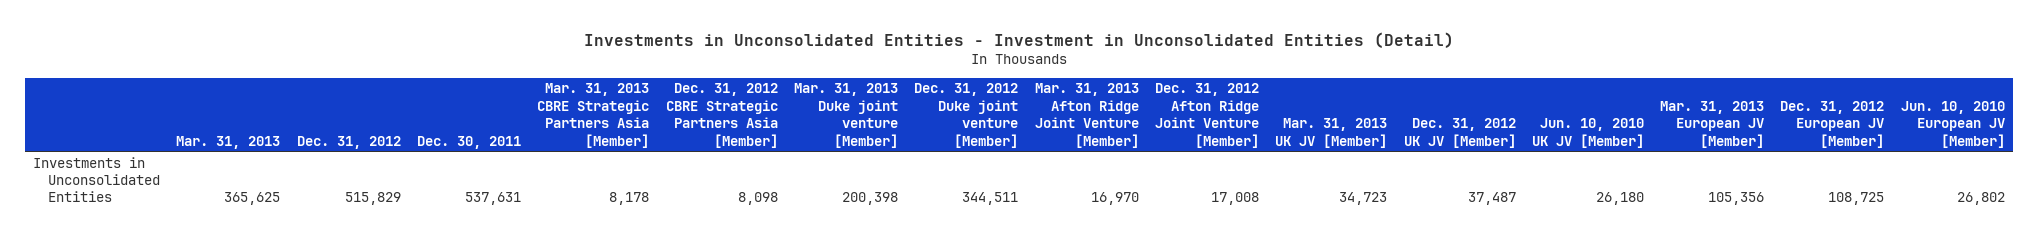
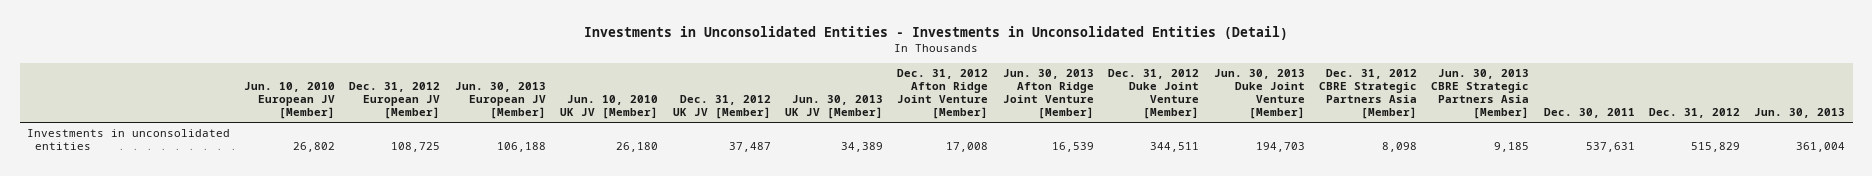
- Investments in Unconsolidated Entities - Investment in Unconsolidated Entities (Detail)
+ Investments in Unconsolidated Entities - Investments in Unconsolidated Entities (Detail)
- | Mar. 31, 2013 | Dec. 31, 2012 | Dec. 30, 2011 | Mar. 31, 2013 CBRE Strategic Partners Asia [Member] | Dec. 31, 2012 CBRE Strategic Partners Asia [Member] | Mar. 31, 2013 Duke joint venture [Member] | Dec. 31, 2012 Duke joint venture [Member] | Mar. 31, 2013 Afton Ridge Joint Venture [Member] | Dec. 31, 2012 Afton Ridge Joint Venture [Member] | Mar. 31, 2013 UK JV [Member] | Dec. 31, 2012 UK JV [Member] | Jun. 10, 2010 UK JV [Member] | Mar. 31, 2013 European JV [Member] | Dec. 31, 2012 European JV [Member] | Jun. 10, 2010 European JV [Member]
+ | Jun. 10, 2010 European JV [Member] | Dec. 31, 2012 European JV [Member] | Jun. 30, 2013 European JV [Member] | Jun. 10, 2010 UK JV [Member] | Dec. 31, 2012 UK JV [Member] | Jun. 30, 2013 UK JV [Member] | Dec. 31, 2012 Afton Ridge Joint Venture [Member] | Jun. 30, 2013 Afton Ridge Joint Venture [Member] | Dec. 31, 2012 Duke Joint Venture [Member] | Jun. 30, 2013 Duke Joint Venture [Member] | Dec. 31, 2012 CBRE Strategic Partners Asia [Member] | Jun. 30, 2013 CBRE Strategic Partners Asia [Member] | Dec. 30, 2011 | Dec. 31, 2012 | Jun. 30, 2013
- Investments in Unconsolidated Entities | 365,625 | 515,829 | 537,631 | 8,178 | 8,098 | 200,398 | 344,511 | 16,970 | 17,008 | 34,723 | 37,487 | 26,180 | 105,356 | 108,725 | 26,802
+ Investments in unconsolidated entities | 26,802 | 108,725 | 106,188 | 26,180 | 37,487 | 34,389 | 17,008 | 16,539 | 344,511 | 194,703 | 8,098 | 9,185 | 537,631 | 515,829 | 361,004

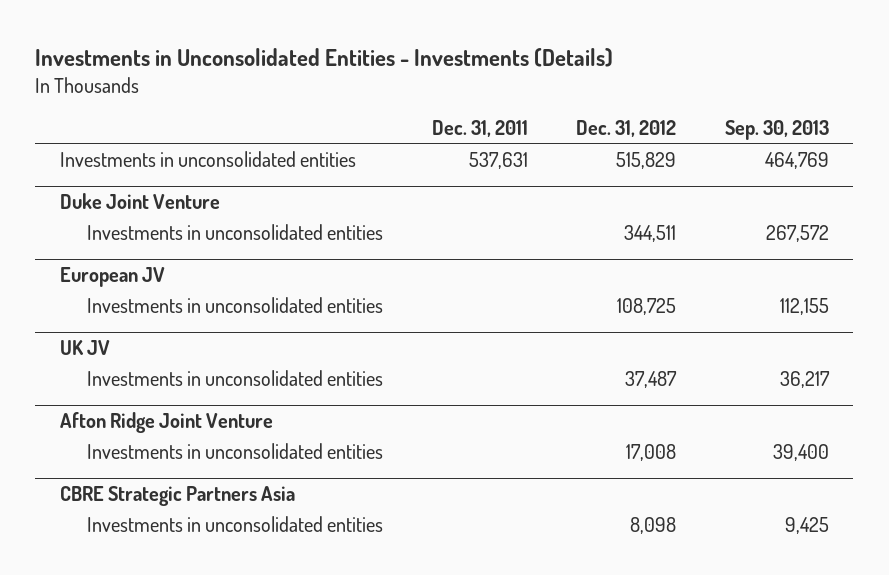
- Investments in Unconsolidated Entities - Investments in Unconsolidated Entities (Detail)
+ Investments in Unconsolidated Entities - Investments (Details)
- | Jun. 10, 2010 European JV [Member] | Dec. 31, 2012 European JV [Member] | Jun. 30, 2013 European JV [Member] | Jun. 10, 2010 UK JV [Member] | Dec. 31, 2012 UK JV [Member] | Jun. 30, 2013 UK JV [Member] | Dec. 31, 2012 Afton Ridge Joint Venture [Member] | Jun. 30, 2013 Afton Ridge Joint Venture [Member] | Dec. 31, 2012 Duke Joint Venture [Member] | Jun. 30, 2013 Duke Joint Venture [Member] | Dec. 31, 2012 CBRE Strategic Partners Asia [Member] | Jun. 30, 2013 CBRE Strategic Partners Asia [Member] | Dec. 30, 2011 | Dec. 31, 2012 | Jun. 30, 2013
+ | Dec. 31, 2011 | Dec. 31, 2012 | Sep. 30, 2013
+ Duke Joint Venture
+ Investments in unconsolidated entities | | 344,511 | 267,572
+ European JV
+ Investments in unconsolidated entities | | 108,725 | 112,155
+ UK JV
+ Investments in unconsolidated entities | | 37,487 | 36,217
+ Afton Ridge Joint Venture
+ Investments in unconsolidated entities | | 17,008 | 39,400
+ CBRE Strategic Partners Asia
+ Investments in unconsolidated entities | | 8,098 | 9,425

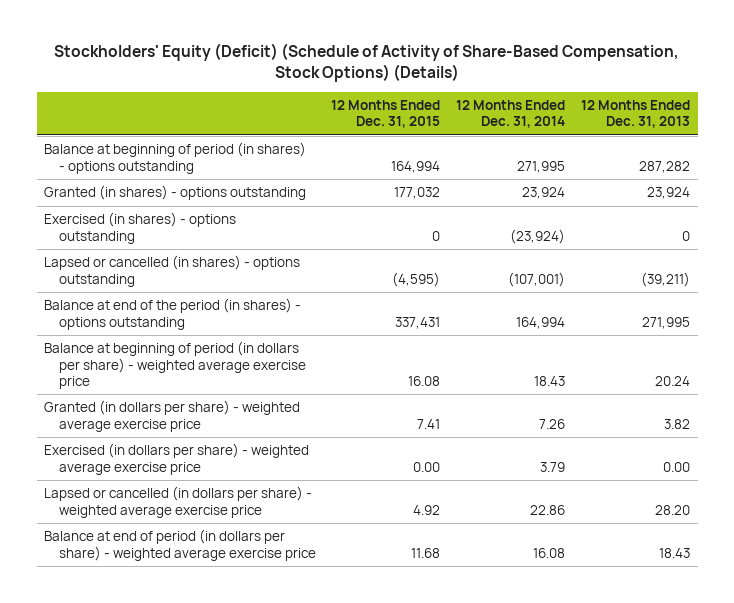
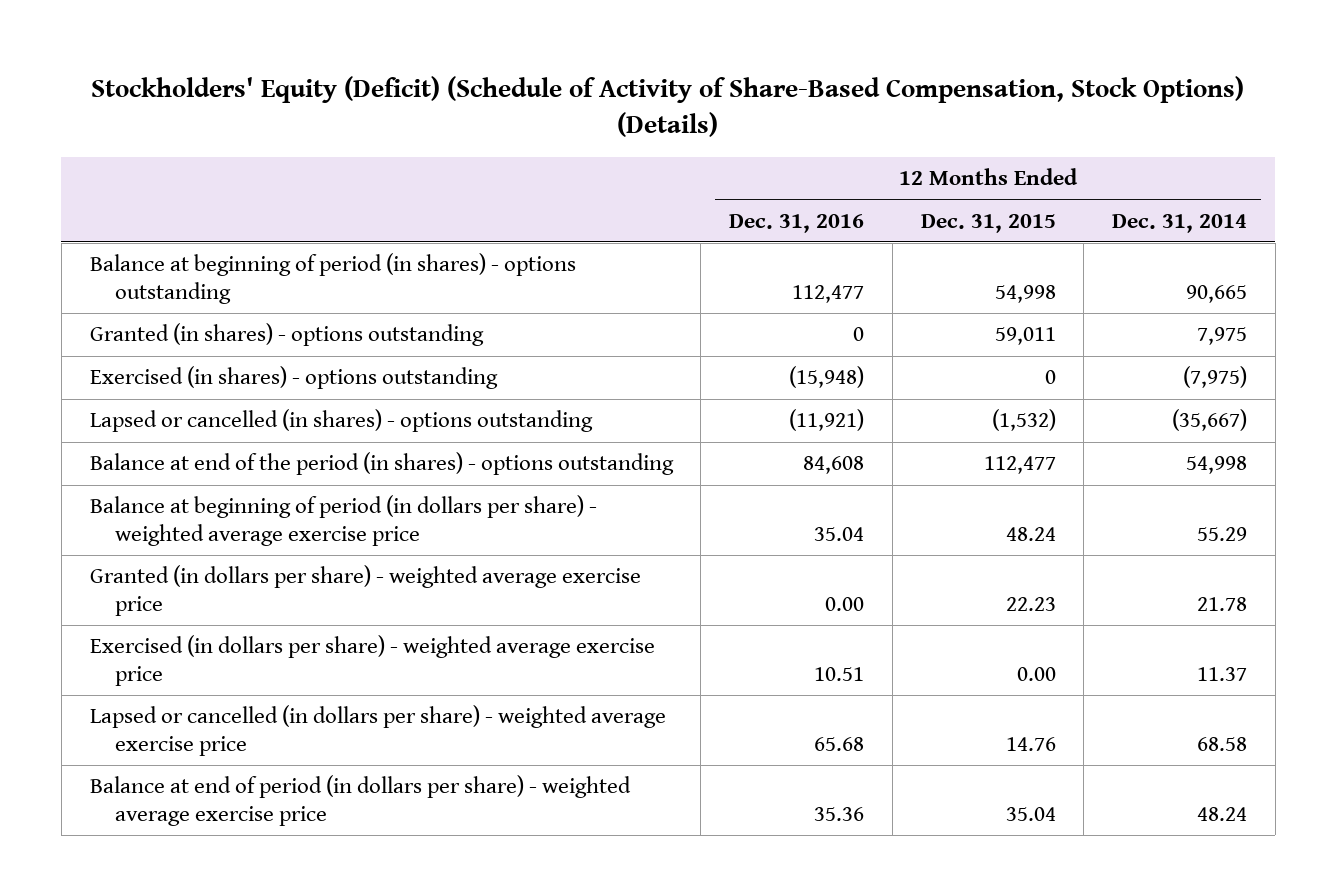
- | 12 Months Ended Dec. 31, 2015 | 12 Months Ended Dec. 31, 2014 | 12 Months Ended Dec. 31, 2013
+ | 12 Months Ended Dec. 31, 2016 | 12 Months Ended Dec. 31, 2015 | 12 Months Ended Dec. 31, 2014
- Balance at beginning of period (in shares) - options outstanding | 164,994 | 271,995 | 287,282
- Granted (in shares) - options outstanding | 177,032 | 23,924 | 23,924
- Exercised (in shares) - options outstanding | 0 | (23,924) | 0
- Lapsed or cancelled (in shares) - options outstanding | (4,595) | (107,001) | (39,211)
- Balance at end of the period (in shares) - options outstanding | 337,431 | 164,994 | 271,995
- Balance at beginning of period (in dollars per share) - weighted average exercise price | 16.08 | 18.43 | 20.24
- Granted (in dollars per share) - weighted average exercise price | 7.41 | 7.26 | 3.82
- Exercised (in dollars per share) - weighted average exercise price | 0.00 | 3.79 | 0.00
- Lapsed or cancelled (in dollars per share) - weighted average exercise price | 4.92 | 22.86 | 28.20
- Balance at end of period (in dollars per share) - weighted average exercise price | 11.68 | 16.08 | 18.43
+ Balance at beginning of period (in shares) - options outstanding | 112,477 | 54,998 | 90,665
+ Granted (in shares) - options outstanding | 0 | 59,011 | 7,975
+ Exercised (in shares) - options outstanding | (15,948) | 0 | (7,975)
+ Lapsed or cancelled (in shares) - options outstanding | (11,921) | (1,532) | (35,667)
+ Balance at end of the period (in shares) - options outstanding | 84,608 | 112,477 | 54,998
+ Balance at beginning of period (in dollars per share) - weighted average exercise price | 35.04 | 48.24 | 55.29
+ Granted (in dollars per share) - weighted average exercise price | 0.00 | 22.23 | 21.78
+ Exercised (in dollars per share) - weighted average exercise price | 10.51 | 0.00 | 11.37
+ Lapsed or cancelled (in dollars per share) - weighted average exercise price | 65.68 | 14.76 | 68.58
+ Balance at end of period (in dollars per share) - weighted average exercise price | 35.36 | 35.04 | 48.24

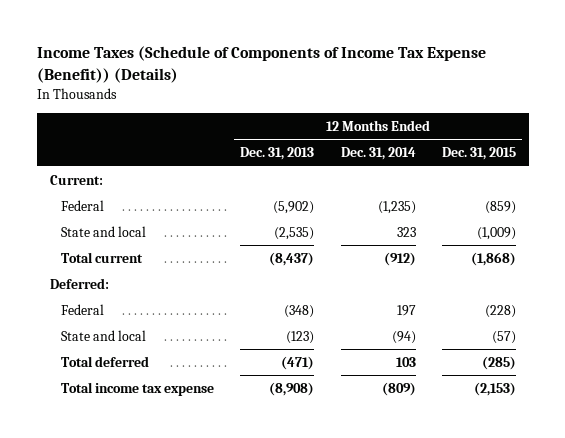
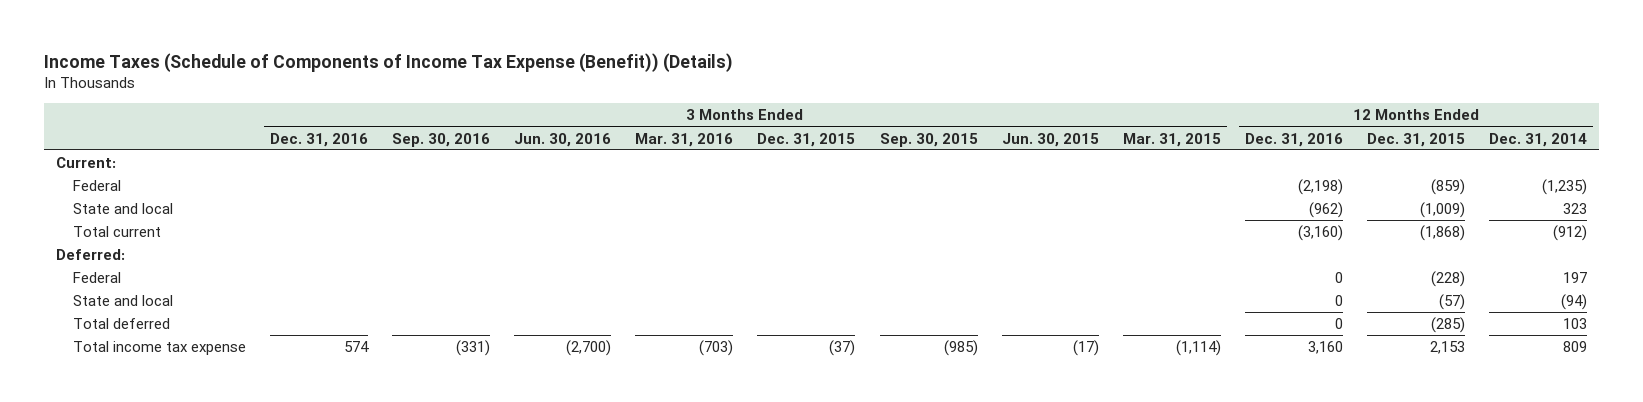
- | 12 Months Ended Dec. 31, 2013 | 12 Months Ended Dec. 31, 2014 | 12 Months Ended Dec. 31, 2015
+ | 3 Months Ended Dec. 31, 2016 | 3 Months Ended Sep. 30, 2016 | 3 Months Ended Jun. 30, 2016 | 3 Months Ended Mar. 31, 2016 | 3 Months Ended Dec. 31, 2015 | 3 Months Ended Sep. 30, 2015 | 3 Months Ended Jun. 30, 2015 | 3 Months Ended Mar. 31, 2015 | 12 Months Ended Dec. 31, 2016 | 12 Months Ended Dec. 31, 2015 | 12 Months Ended Dec. 31, 2014
- Total income tax expense | (8,908) | (809) | (2,153)
+ Total income tax expense | 574 | (331) | (2,700) | (703) | (37) | (985) | (17) | (1,114) | 3,160 | 2,153 | 809

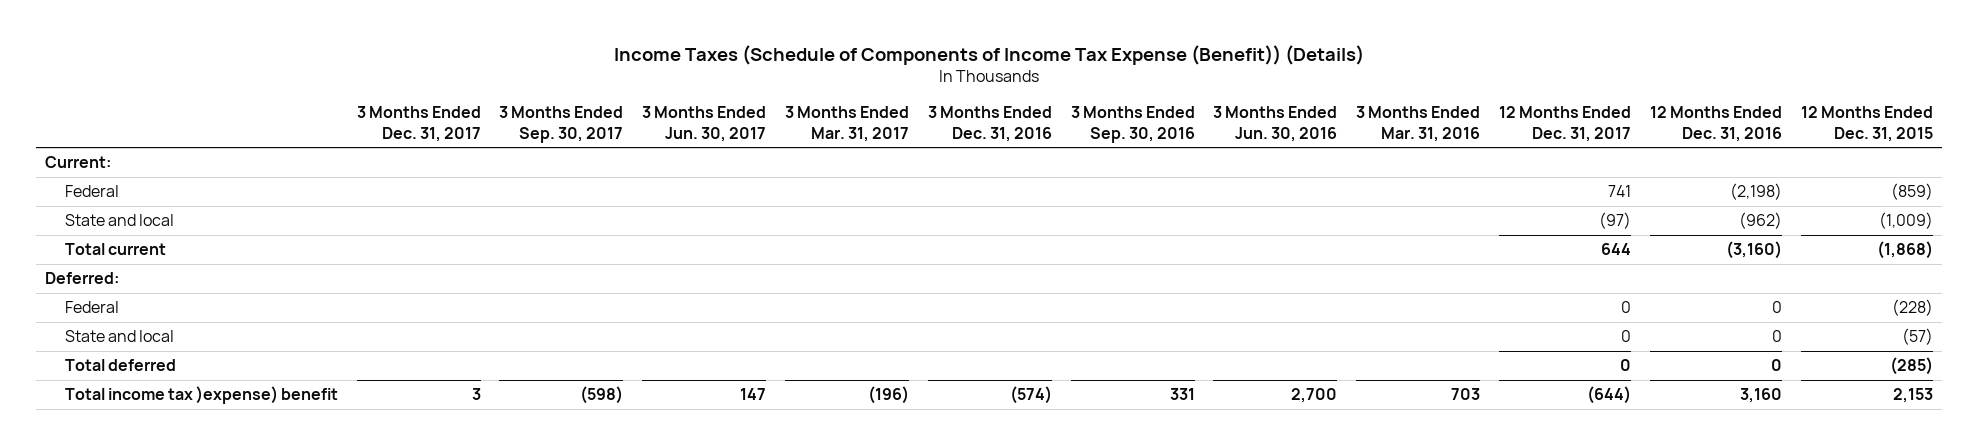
- | 3 Months Ended Dec. 31, 2016 | 3 Months Ended Sep. 30, 2016 | 3 Months Ended Jun. 30, 2016 | 3 Months Ended Mar. 31, 2016 | 3 Months Ended Dec. 31, 2015 | 3 Months Ended Sep. 30, 2015 | 3 Months Ended Jun. 30, 2015 | 3 Months Ended Mar. 31, 2015 | 12 Months Ended Dec. 31, 2016 | 12 Months Ended Dec. 31, 2015 | 12 Months Ended Dec. 31, 2014
+ | 3 Months Ended Dec. 31, 2017 | 3 Months Ended Sep. 30, 2017 | 3 Months Ended Jun. 30, 2017 | 3 Months Ended Mar. 31, 2017 | 3 Months Ended Dec. 31, 2016 | 3 Months Ended Sep. 30, 2016 | 3 Months Ended Jun. 30, 2016 | 3 Months Ended Mar. 31, 2016 | 12 Months Ended Dec. 31, 2017 | 12 Months Ended Dec. 31, 2016 | 12 Months Ended Dec. 31, 2015
- Total income tax expense | 574 | (331) | (2,700) | (703) | (37) | (985) | (17) | (1,114) | 3,160 | 2,153 | 809
+ Total income tax )expense) benefit | 3 | (598) | 147 | (196) | (574) | 331 | 2,700 | 703 | (644) | 3,160 | 2,153

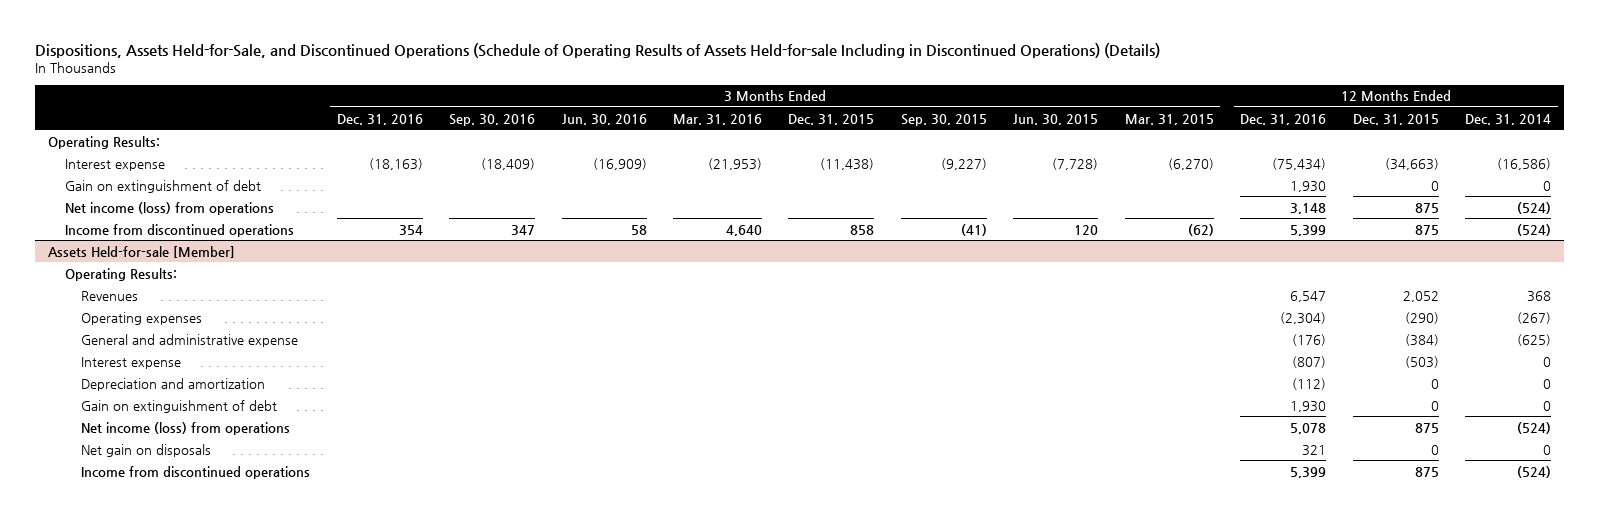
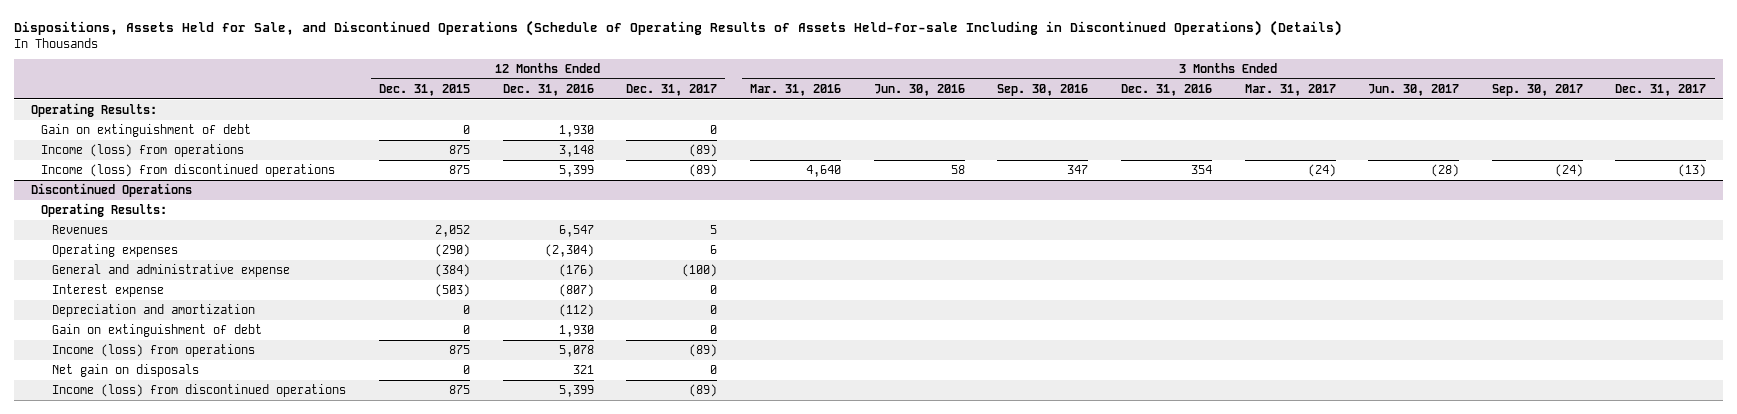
- Dispositions, Assets Held-for-Sale, and Discontinued Operations (Schedule of Operating Results of Assets Held-for-sale Including in Discontinued Operations) (Details)
+ Dispositions, Assets Held for Sale, and Discontinued Operations (Schedule of Operating Results of Assets Held-for-sale Including in Discontinued Operations) (Details)
- | 3 Months Ended Dec. 31, 2016 | 3 Months Ended Sep. 30, 2016 | 3 Months Ended Jun. 30, 2016 | 3 Months Ended Mar. 31, 2016 | 3 Months Ended Dec. 31, 2015 | 3 Months Ended Sep. 30, 2015 | 3 Months Ended Jun. 30, 2015 | 3 Months Ended Mar. 31, 2015 | 12 Months Ended Dec. 31, 2016 | 12 Months Ended Dec. 31, 2015 | 12 Months Ended Dec. 31, 2014
+ | 12 Months Ended Dec. 31, 2015 | 12 Months Ended Dec. 31, 2016 | 12 Months Ended Dec. 31, 2017 | 3 Months Ended Mar. 31, 2016 | 3 Months Ended Jun. 30, 2016 | 3 Months Ended Sep. 30, 2016 | 3 Months Ended Dec. 31, 2016 | 3 Months Ended Mar. 31, 2017 | 3 Months Ended Jun. 30, 2017 | 3 Months Ended Sep. 30, 2017 | 3 Months Ended Dec. 31, 2017
- Interest expense | (18,163) | (18,409) | (16,909) | (21,953) | (11,438) | (9,227) | (7,728) | (6,270) | (75,434) | (34,663) | (16,586)
- Net income (loss) from operations | | | | | | | | | 3,148 | 875 | (524)
- Income from discontinued operations | 354 | 347 | 58 | 4,640 | 858 | (41) | 120 | (62) | 5,399 | 875 | (524)
- Assets Held-for-sale [Member]
+ Income (loss) from operations | 875 | 3,148 | (89) | | | | | | | |
+ Income (loss) from discontinued operations | 875 | 5,399 | (89) | 4,640 | 58 | 347 | 354 | (24) | (28) | (24) | (13)
+ Discontinued Operations
- Net income (loss) from operations | | | | | | | | | 5,078 | 875 | (524)
+ Income (loss) from operations | 875 | 5,078 | (89) | | | | | | | |
- Income from discontinued operations | | | | | | | | | 5,399 | 875 | (524)
+ Income (loss) from discontinued operations | 875 | 5,399 | (89) | | | | | | | |

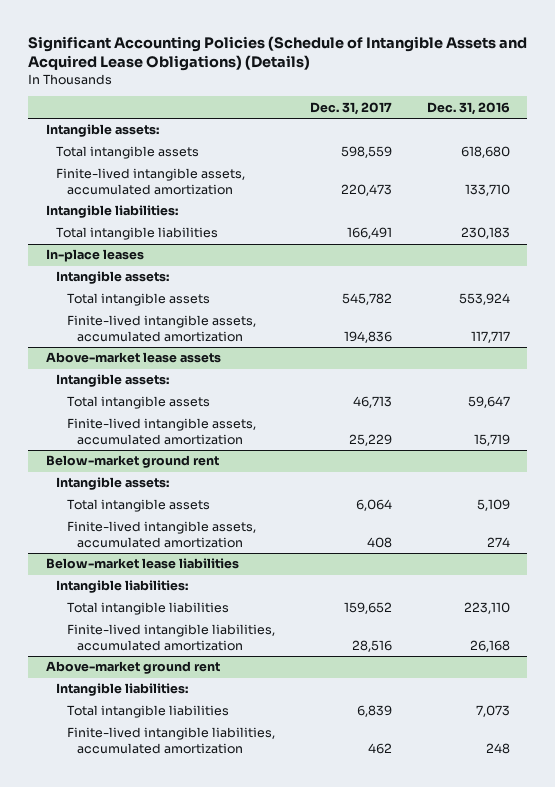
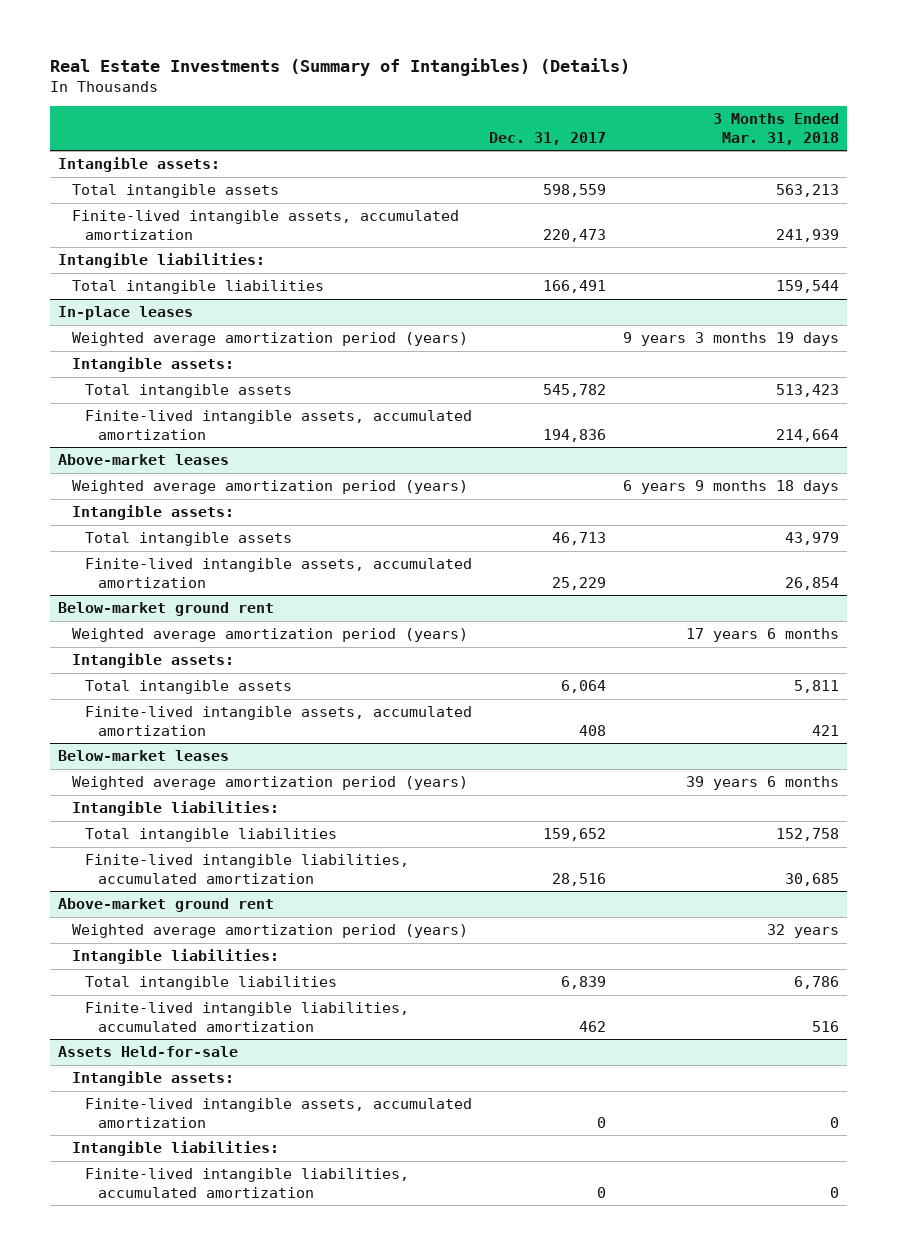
- Significant Accounting Policies (Schedule of Intangible Assets and Acquired Lease Obligations) (Details)
+ Real Estate Investments (Summary of Intangibles) (Details)
- | Dec. 31, 2017 | Dec. 31, 2016
+ | Dec. 31, 2017 | 3 Months Ended Mar. 31, 2018
@ In-place leases
+ Weighted average amortization period (years) | | 9 years 3 months 19 days
- Above-market lease assets
+ Above-market leases
+ Weighted average amortization period (years) | | 6 years 9 months 18 days
@ Below-market ground rent
+ Weighted average amortization period (years) | | 17 years 6 months
- Below-market lease liabilities
+ Below-market leases
+ Weighted average amortization period (years) | | 39 years 6 months
@ Above-market ground rent
+ Weighted average amortization period (years) | | 32 years
+ Assets Held-for-sale
+ Intangible assets:
+ Finite-lived intangible assets, accumulated amortization | 0 | 0
+ Intangible liabilities:
+ Finite-lived intangible liabilities, accumulated amortization | 0 | 0

